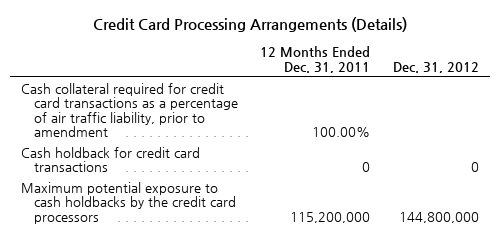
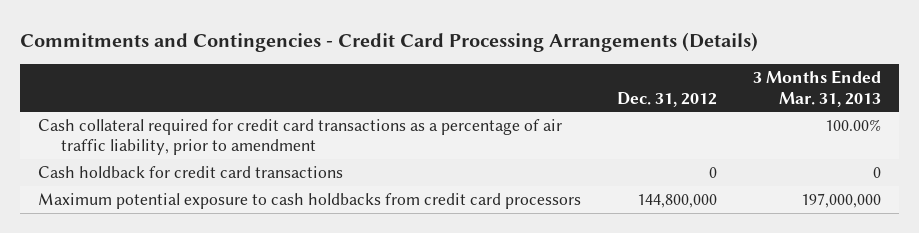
- Credit Card Processing Arrangements (Details)
+ Commitments and Contingencies - Credit Card Processing Arrangements (Details)
- | 12 Months Ended Dec. 31, 2011 | Dec. 31, 2012
+ | Dec. 31, 2012 | 3 Months Ended Mar. 31, 2013
- Maximum potential exposure to cash holdbacks by the credit card processors | 115,200,000 | 144,800,000
+ Maximum potential exposure to cash holdbacks from credit card processors | 144,800,000 | 197,000,000

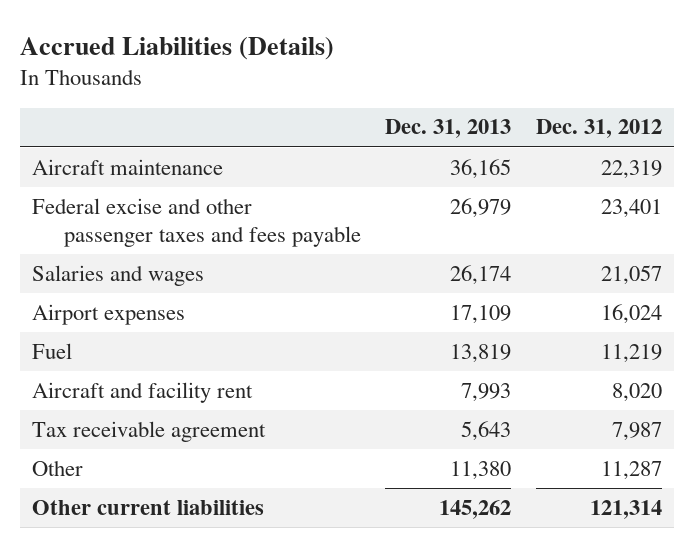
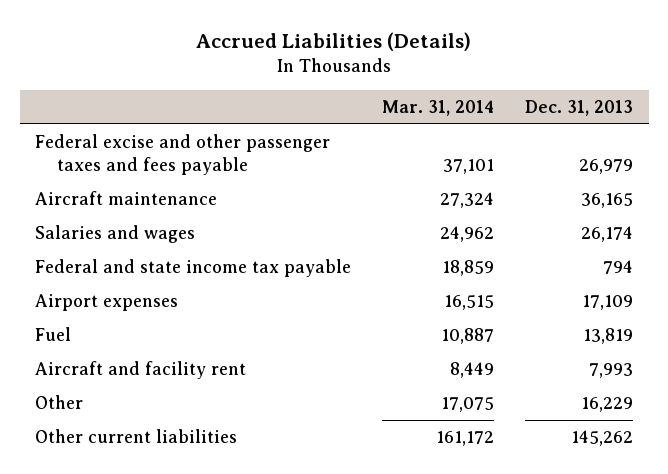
- | Dec. 31, 2013 | Dec. 31, 2012
+ | Mar. 31, 2014 | Dec. 31, 2013
moved down: Aircraft maintenance | 27,324 | 36,165
+ Federal and state income tax payable | 18,859 | 794
- Tax receivable agreement | 5,643 | 7,987
- Other | 11,380 | 11,287
+ Other | 17,075 | 16,229

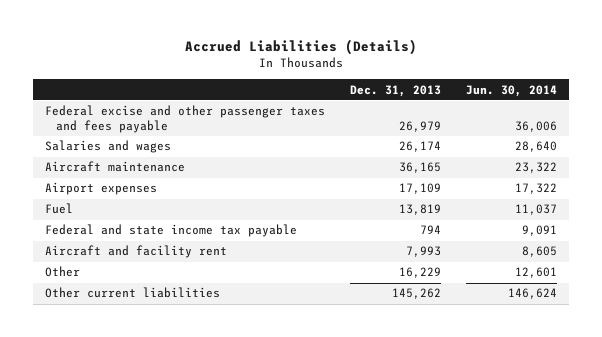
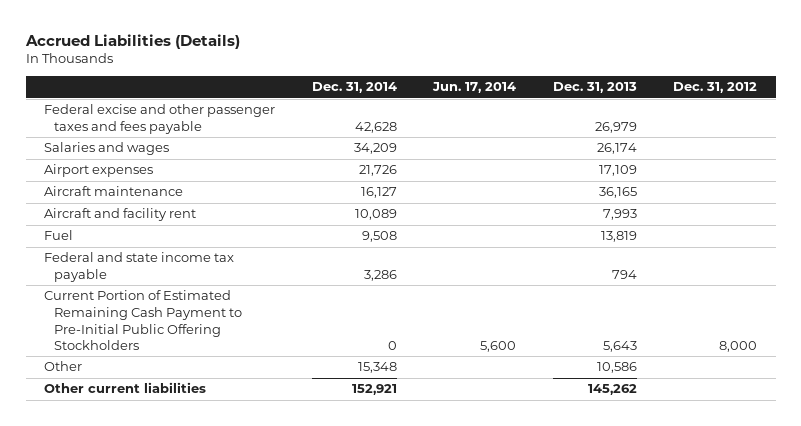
- | Dec. 31, 2013 | Jun. 30, 2014
+ | Dec. 31, 2014 | Jun. 17, 2014 | Dec. 31, 2013 | Dec. 31, 2012
moved down: Aircraft maintenance | 16,127 | | 36,165 |
moved up: Aircraft and facility rent | 10,089 | | 7,993 |
- Other | 16,229 | 12,601
+ Current Portion of Estimated Remaining Cash Payment to Pre-Initial Public Offering Stockholders | 0 | 5,600 | 5,643 | 8,000
+ Other | 15,348 | | 10,586 |

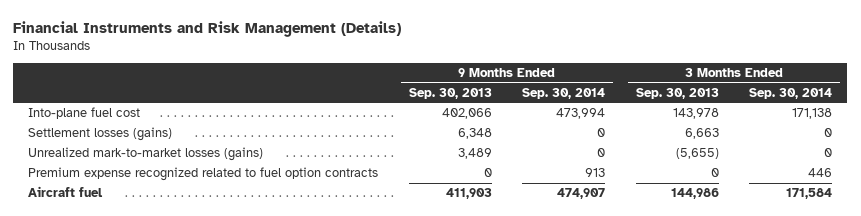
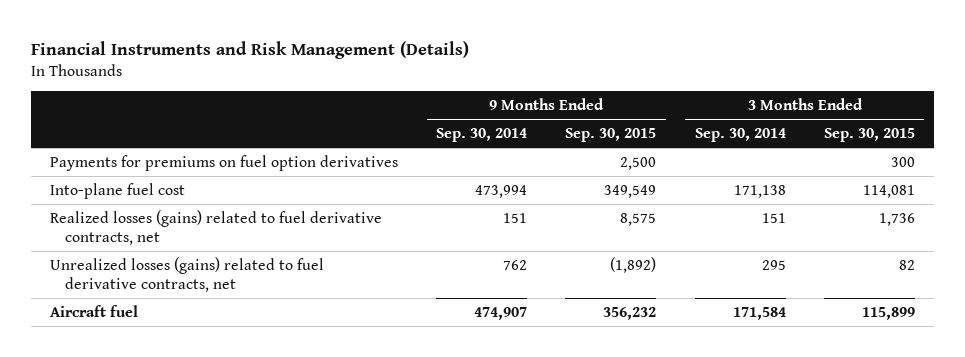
- | 9 Months Ended Sep. 30, 2013 | 9 Months Ended Sep. 30, 2014 | 3 Months Ended Sep. 30, 2013 | 3 Months Ended Sep. 30, 2014
+ | 9 Months Ended Sep. 30, 2014 | 9 Months Ended Sep. 30, 2015 | 3 Months Ended Sep. 30, 2014 | 3 Months Ended Sep. 30, 2015
+ Payments for premiums on fuel option derivatives | | 2,500 | | 300
- Settlement losses (gains) | 6,348 | 0 | 6,663 | 0
- Unrealized mark-to-market losses (gains) | 3,489 | 0 | (5,655) | 0
- Premium expense recognized related to fuel option contracts | 0 | 913 | 0 | 446
+ Realized losses (gains) related to fuel derivative contracts, net | 151 | 8,575 | 151 | 1,736
+ Unrealized losses (gains) related to fuel derivative contracts, net | 762 | (1,892) | 295 | 82

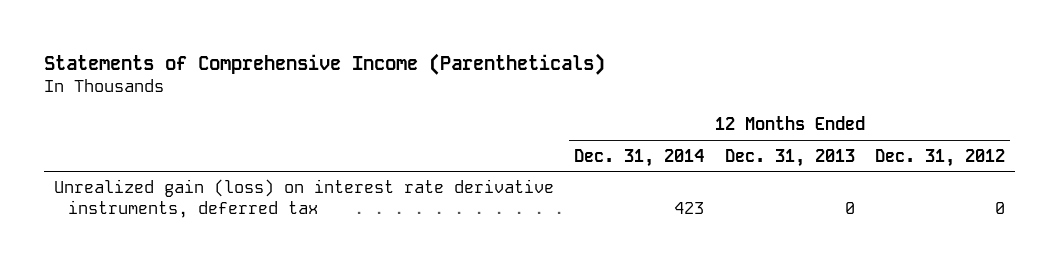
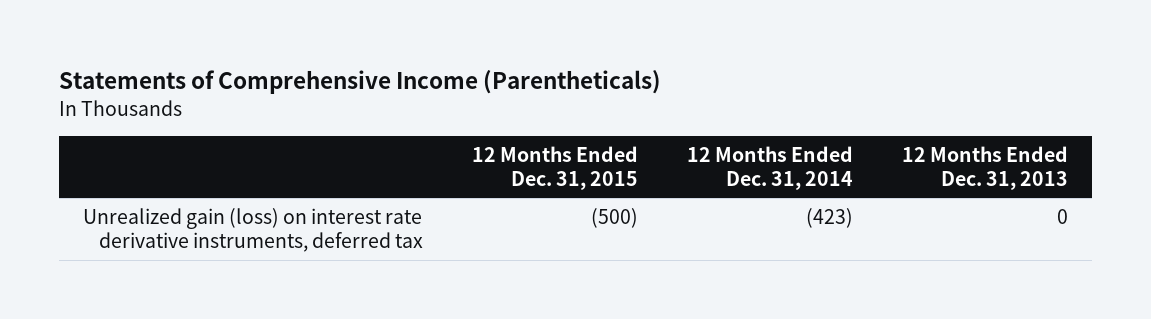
- | 12 Months Ended Dec. 31, 2014 | 12 Months Ended Dec. 31, 2013 | 12 Months Ended Dec. 31, 2012
+ | 12 Months Ended Dec. 31, 2015 | 12 Months Ended Dec. 31, 2014 | 12 Months Ended Dec. 31, 2013
- Unrealized gain (loss) on interest rate derivative instruments, deferred tax | 423 | 0 | 0
+ Unrealized gain (loss) on interest rate derivative instruments, deferred tax | (500) | (423) | 0

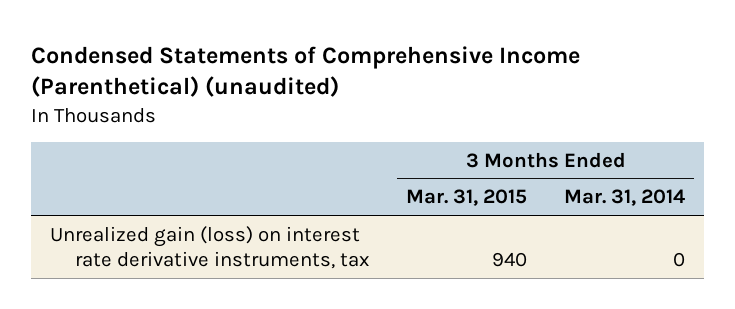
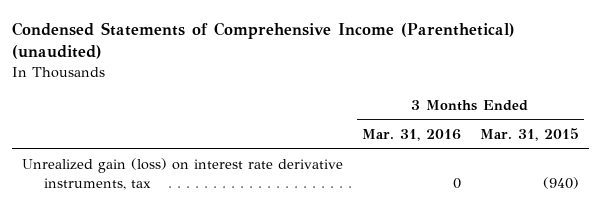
- | 3 Months Ended Mar. 31, 2015 | 3 Months Ended Mar. 31, 2014
+ | 3 Months Ended Mar. 31, 2016 | 3 Months Ended Mar. 31, 2015
- Unrealized gain (loss) on interest rate derivative instruments, tax | 940 | 0
+ Unrealized gain (loss) on interest rate derivative instruments, tax | 0 | (940)

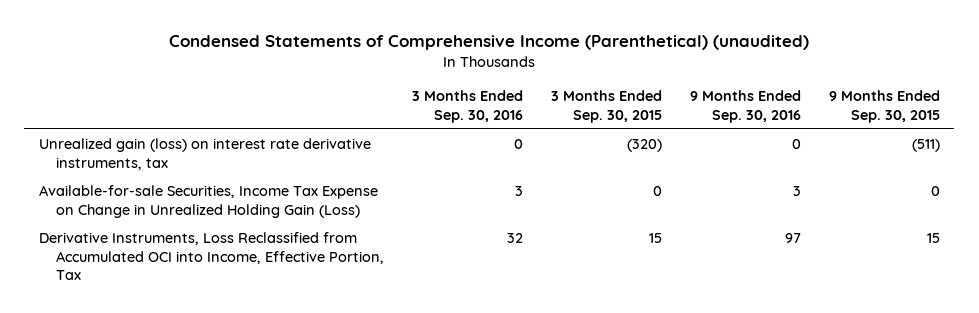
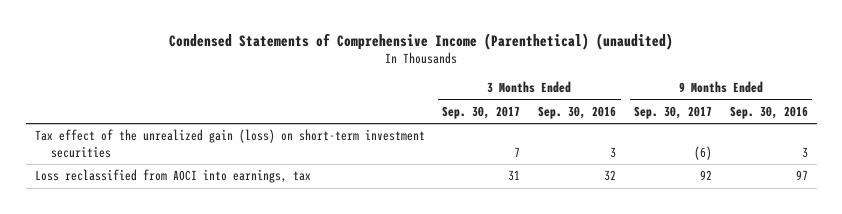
- | 3 Months Ended Sep. 30, 2016 | 3 Months Ended Sep. 30, 2015 | 9 Months Ended Sep. 30, 2016 | 9 Months Ended Sep. 30, 2015
+ | 3 Months Ended Sep. 30, 2017 | 3 Months Ended Sep. 30, 2016 | 9 Months Ended Sep. 30, 2017 | 9 Months Ended Sep. 30, 2016
- Unrealized gain (loss) on interest rate derivative instruments, tax | 0 | (320) | 0 | (511)
- Available-for-sale Securities, Income Tax Expense on Change in Unrealized Holding Gain (Loss) | 3 | 0 | 3 | 0
- Derivative Instruments, Loss Reclassified from Accumulated OCI into Income, Effective Portion, Tax | 32 | 15 | 97 | 15
+ Tax effect of the unrealized gain (loss) on short-term investment securities | 7 | 3 | (6) | 3
+ Loss reclassified from AOCI into earnings, tax | 31 | 32 | 92 | 97

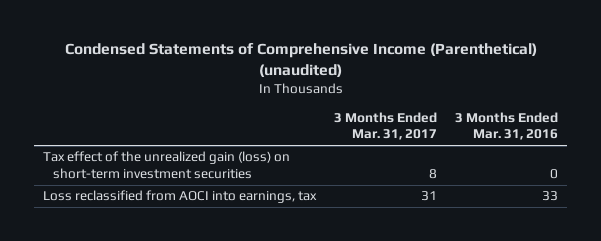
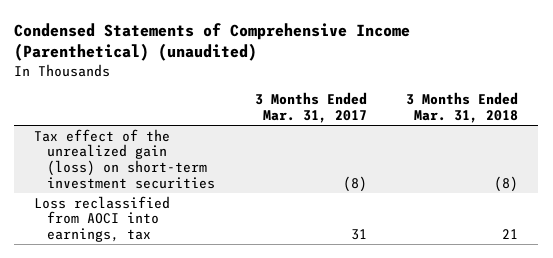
- | 3 Months Ended Mar. 31, 2017 | 3 Months Ended Mar. 31, 2016
+ | 3 Months Ended Mar. 31, 2017 | 3 Months Ended Mar. 31, 2018
- Tax effect of the unrealized gain (loss) on short-term investment securities | 8 | 0
+ Tax effect of the unrealized gain (loss) on short-term investment securities | (8) | (8)

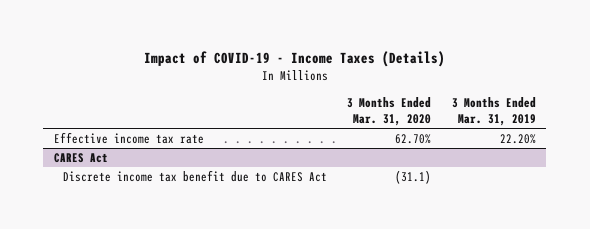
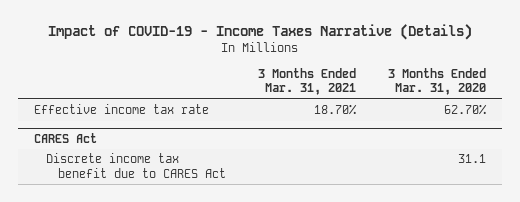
- Impact of COVID-19 - Income Taxes (Details)
+ Impact of COVID-19 - Income Taxes Narrative (Details)
- | 3 Months Ended Mar. 31, 2020 | 3 Months Ended Mar. 31, 2019
+ | 3 Months Ended Mar. 31, 2021 | 3 Months Ended Mar. 31, 2020
@ CARES Act
- Discrete income tax benefit due to CARES Act | (31.1) |
+ Discrete income tax benefit due to CARES Act | | 31.1

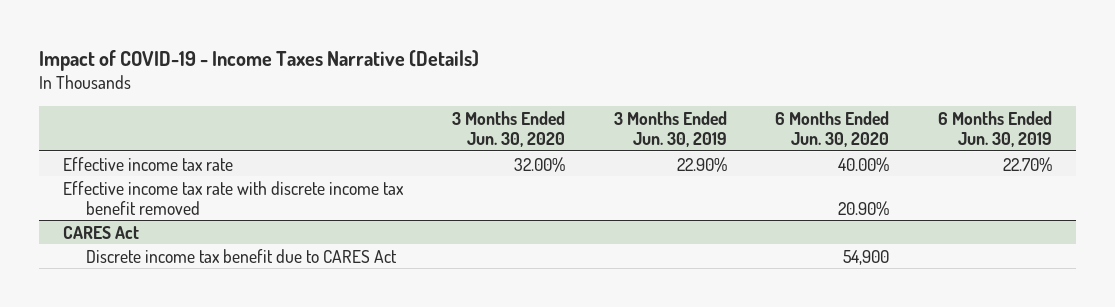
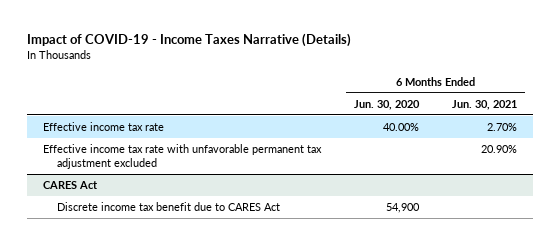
- | 3 Months Ended Jun. 30, 2020 | 3 Months Ended Jun. 30, 2019 | 6 Months Ended Jun. 30, 2020 | 6 Months Ended Jun. 30, 2019
+ | 6 Months Ended Jun. 30, 2020 | 6 Months Ended Jun. 30, 2021
- Effective income tax rate with discrete income tax benefit removed | | | 20.90% |
+ Effective income tax rate with unfavorable permanent tax adjustment excluded | | 20.90%

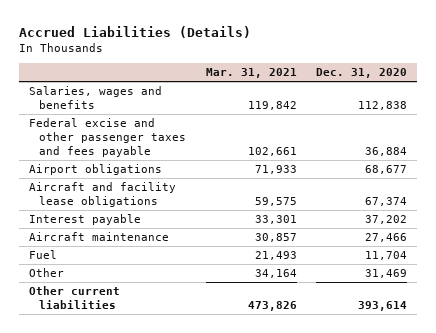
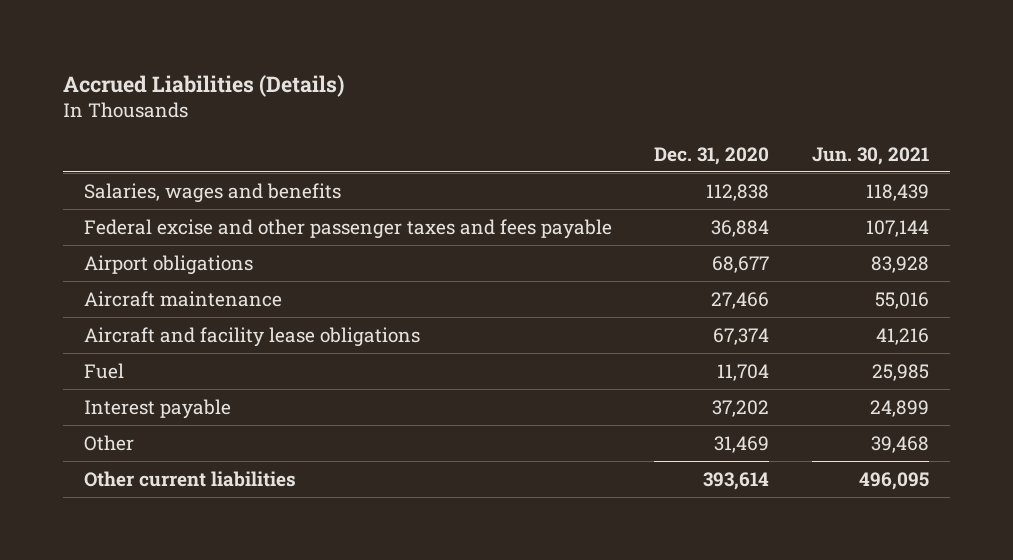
- | Mar. 31, 2021 | Dec. 31, 2020
+ | Dec. 31, 2020 | Jun. 30, 2021
moved down: Aircraft and facility lease obligations | 67,374 | 41,216
moved down: Interest payable | 37,202 | 24,899

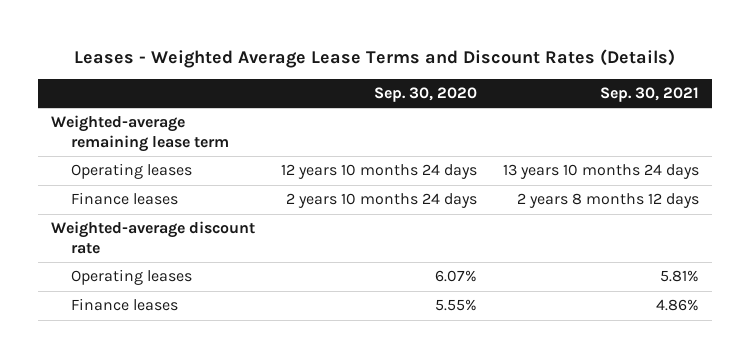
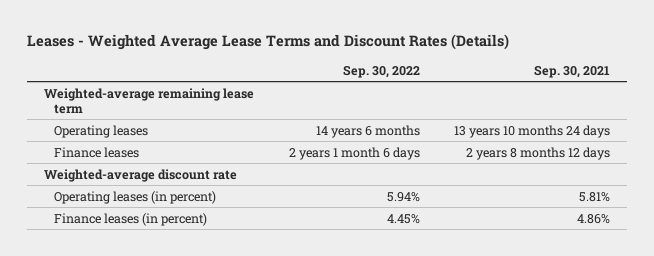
- | Sep. 30, 2020 | Sep. 30, 2021
+ | Sep. 30, 2022 | Sep. 30, 2021
- Operating leases | 6.07% | 5.81%
- Finance leases | 5.55% | 4.86%
+ Operating leases (in percent) | 5.94% | 5.81%
+ Finance leases (in percent) | 4.45% | 4.86%

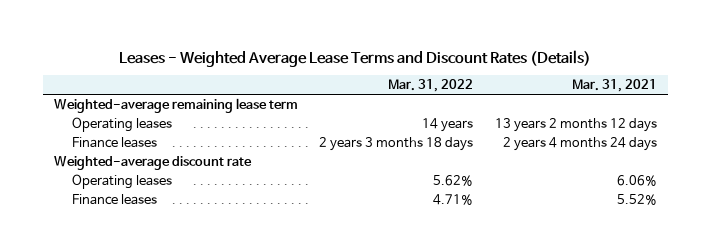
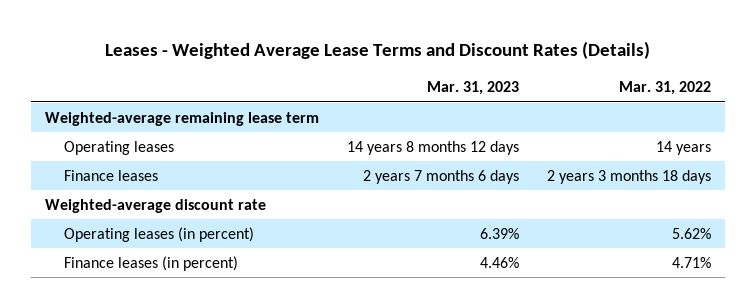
- | Mar. 31, 2022 | Mar. 31, 2021
+ | Mar. 31, 2023 | Mar. 31, 2022
- Operating leases | 5.62% | 6.06%
- Finance leases | 4.71% | 5.52%
+ Operating leases (in percent) | 6.39% | 5.62%
+ Finance leases (in percent) | 4.46% | 4.71%

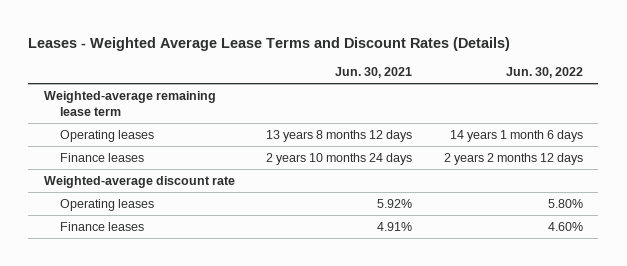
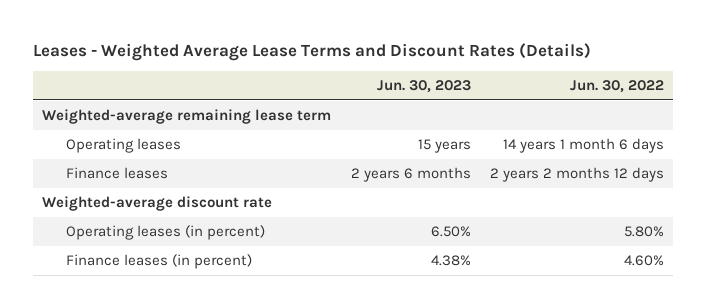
- | Jun. 30, 2021 | Jun. 30, 2022
+ | Jun. 30, 2023 | Jun. 30, 2022
- Operating leases | 5.92% | 5.80%
- Finance leases | 4.91% | 4.60%
+ Operating leases (in percent) | 6.50% | 5.80%
+ Finance leases (in percent) | 4.38% | 4.60%

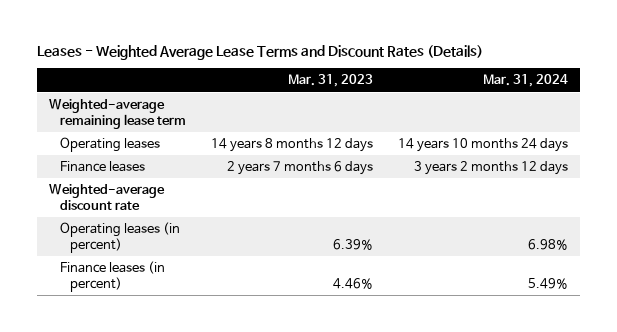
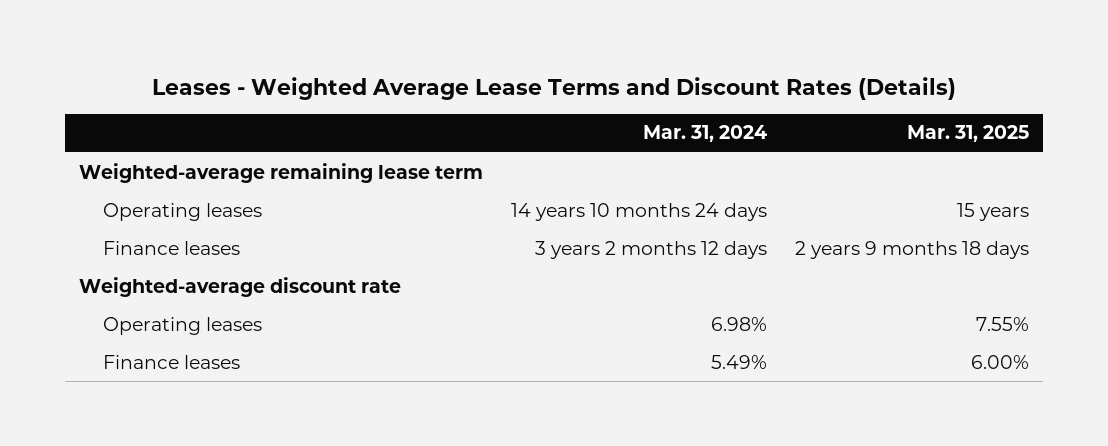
- | Mar. 31, 2023 | Mar. 31, 2024
+ | Mar. 31, 2024 | Mar. 31, 2025
- Operating leases (in percent) | 6.39% | 6.98%
- Finance leases (in percent) | 4.46% | 5.49%
+ Operating leases | 6.98% | 7.55%
+ Finance leases | 5.49% | 6.00%

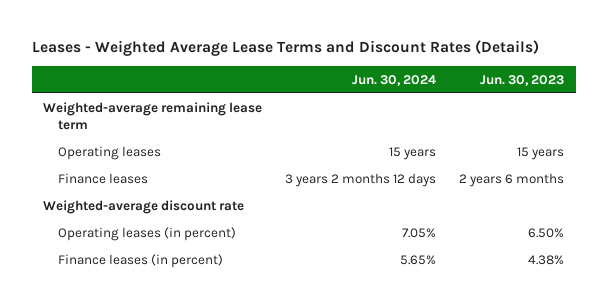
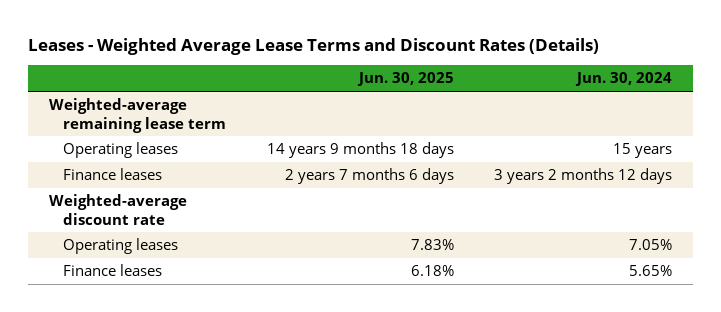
- | Jun. 30, 2024 | Jun. 30, 2023
+ | Jun. 30, 2025 | Jun. 30, 2024
- Operating leases (in percent) | 7.05% | 6.50%
- Finance leases (in percent) | 5.65% | 4.38%
+ Operating leases | 7.83% | 7.05%
+ Finance leases | 6.18% | 5.65%

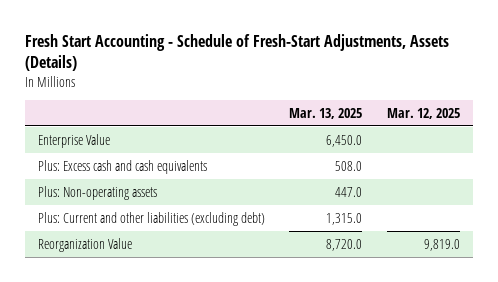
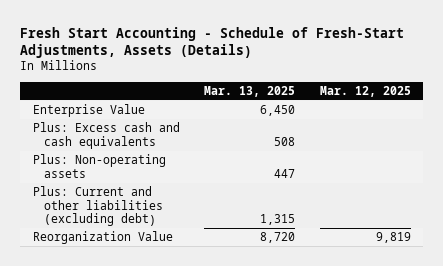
- Enterprise Value | 6,450.0 |
- Plus: Excess cash and cash equivalents | 508.0 |
- Plus: Non-operating assets | 447.0 |
- Plus: Current and other liabilities (excluding debt) | 1,315.0 |
- Reorganization Value | 8,720.0 | 9,819.0
+ Enterprise Value | 6,450 |
+ Plus: Excess cash and cash equivalents | 508 |
+ Plus: Non-operating assets | 447 |
+ Plus: Current and other liabilities (excluding debt) | 1,315 |
+ Reorganization Value | 8,720 | 9,819

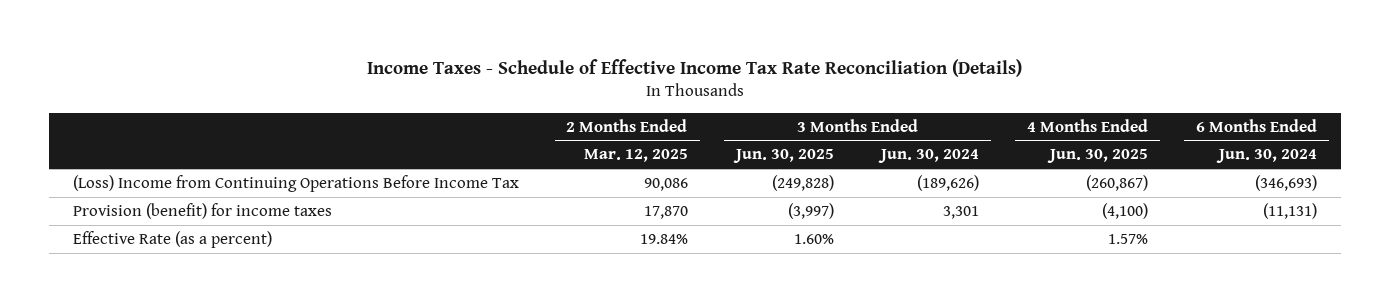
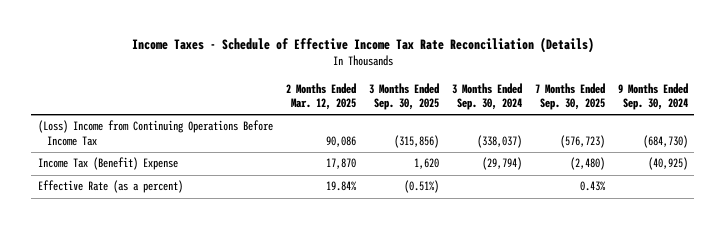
- | 2 Months Ended Mar. 12, 2025 | 3 Months Ended Jun. 30, 2025 | 3 Months Ended Jun. 30, 2024 | 4 Months Ended Jun. 30, 2025 | 6 Months Ended Jun. 30, 2024
+ | 2 Months Ended Mar. 12, 2025 | 3 Months Ended Sep. 30, 2025 | 3 Months Ended Sep. 30, 2024 | 7 Months Ended Sep. 30, 2025 | 9 Months Ended Sep. 30, 2024
- Provision (benefit) for income taxes | 17,870 | (3,997) | 3,301 | (4,100) | (11,131)
+ Income Tax (Benefit) Expense | 17,870 | 1,620 | (29,794) | (2,480) | (40,925)

